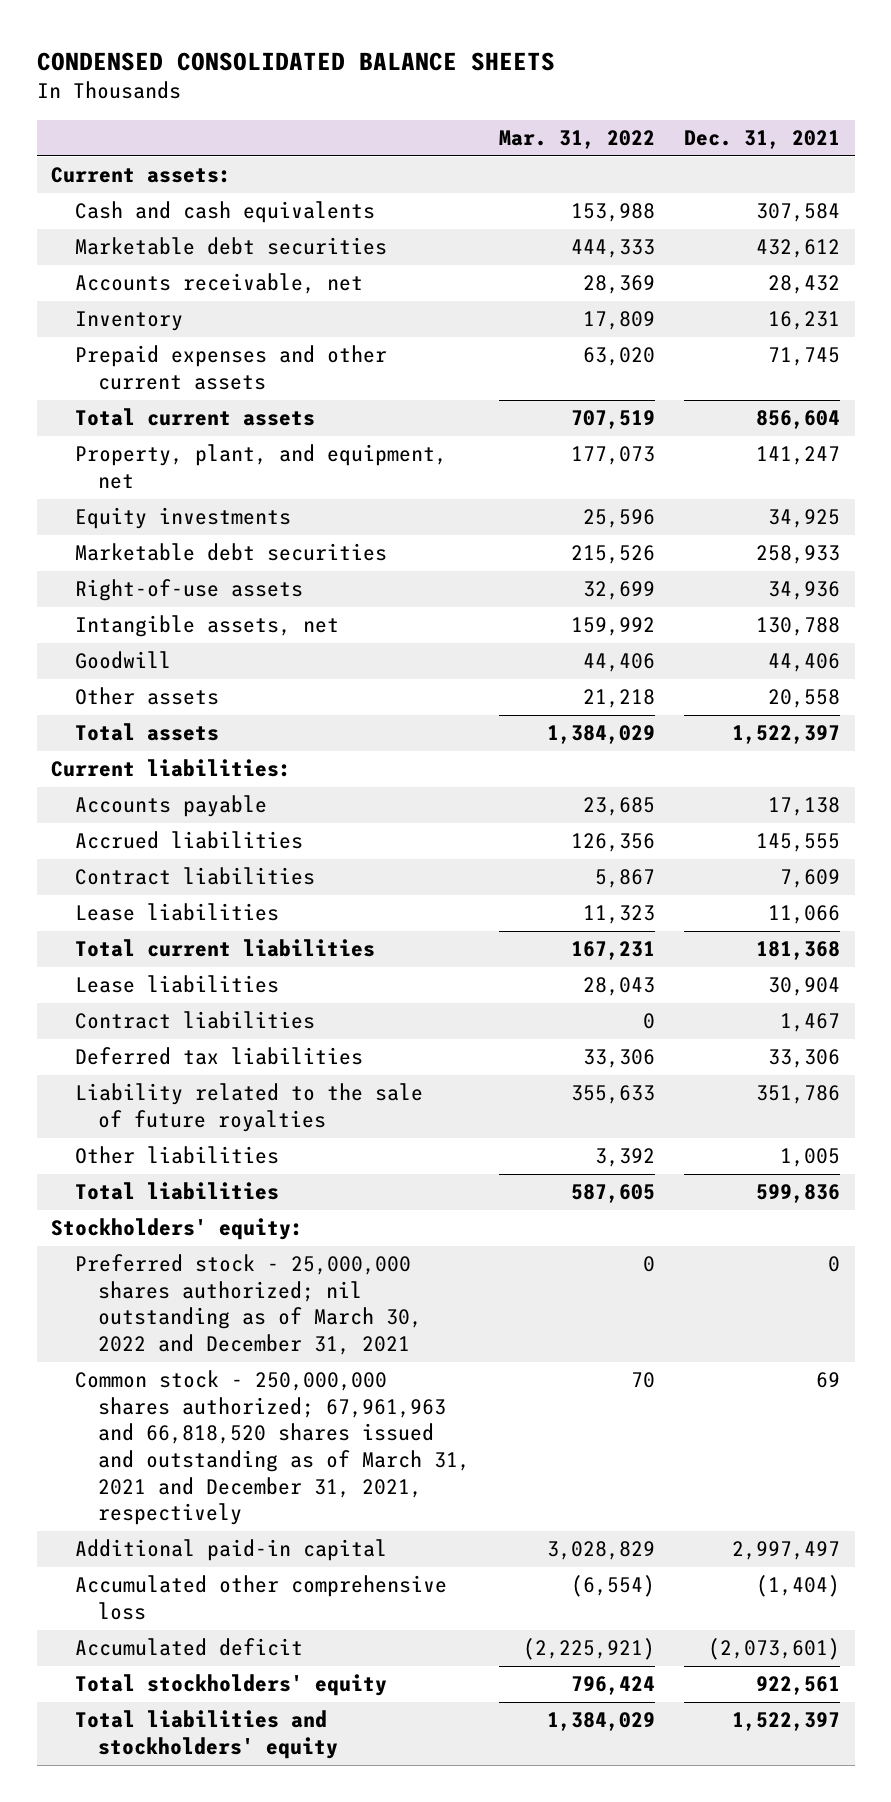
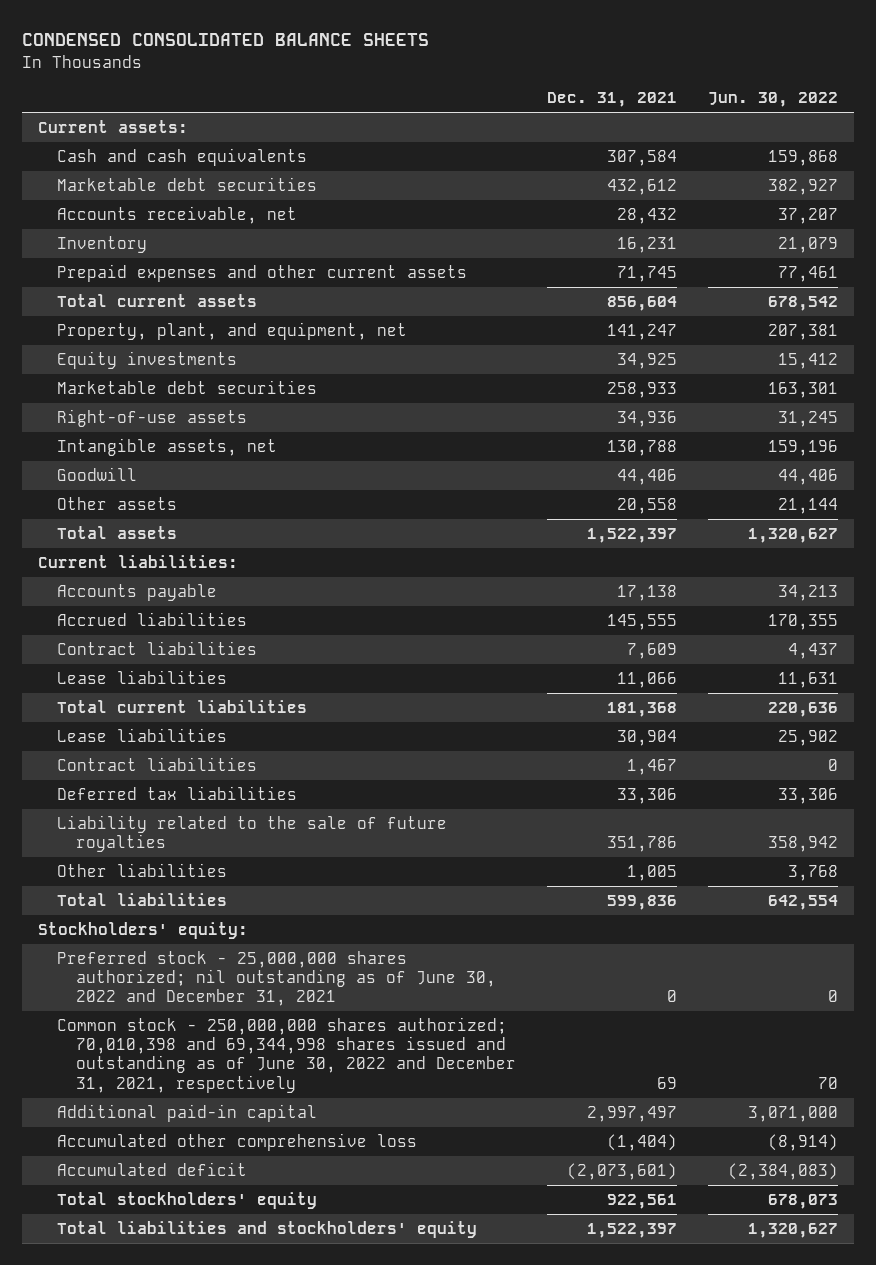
- | Mar. 31, 2022 | Dec. 31, 2021
+ | Dec. 31, 2021 | Jun. 30, 2022
- Preferred stock - 25,000,000 shares authorized; nil outstanding as of March 30, 2022 and December 31, 2021 | 0 | 0
- Common stock - 250,000,000 shares authorized; 67,961,963 and 66,818,520 shares issued and outstanding as of March 31, 2021 and December 31, 2021, respectively | 70 | 69
+ Preferred stock - 25,000,000 shares authorized; nil outstanding as of June 30, 2022 and December 31, 2021 | 0 | 0
+ Common stock - 250,000,000 shares authorized; 70,010,398 and 69,344,998 shares issued and outstanding as of June 30, 2022 and December 31, 2021, respectively | 69 | 70

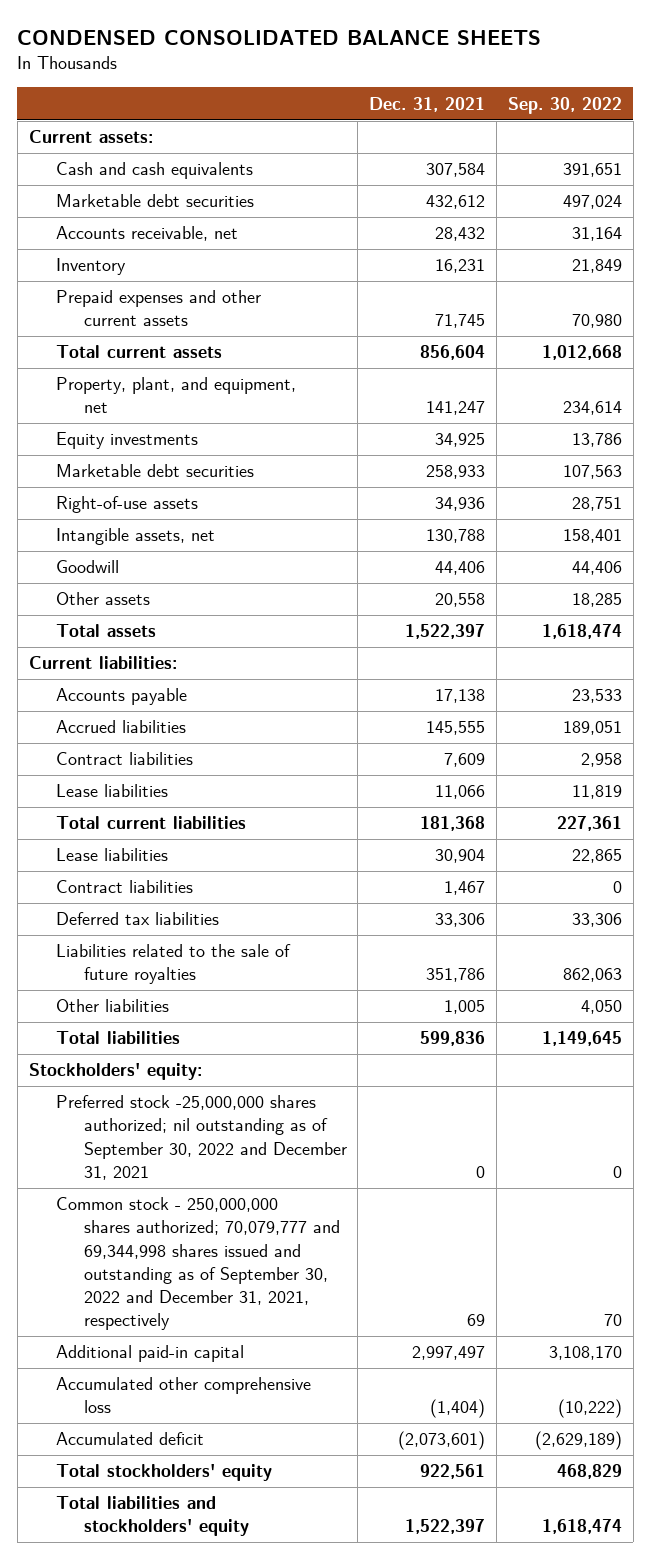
- | Dec. 31, 2021 | Jun. 30, 2022
+ | Dec. 31, 2021 | Sep. 30, 2022
- Liability related to the sale of future royalties | 351,786 | 358,942
+ Liabilities related to the sale of future royalties | 351,786 | 862,063
- Preferred stock - 25,000,000 shares authorized; nil outstanding as of June 30, 2022 and December 31, 2021 | 0 | 0
- Common stock - 250,000,000 shares authorized; 70,010,398 and 69,344,998 shares issued and outstanding as of June 30, 2022 and December 31, 2021, respectively | 69 | 70
+ Preferred stock -25,000,000 shares authorized; nil outstanding as of September 30, 2022 and December 31, 2021 | 0 | 0
+ Common stock - 250,000,000 shares authorized; 70,079,777 and 69,344,998 shares issued and outstanding as of September 30, 2022 and December 31, 2021, respectively | 69 | 70

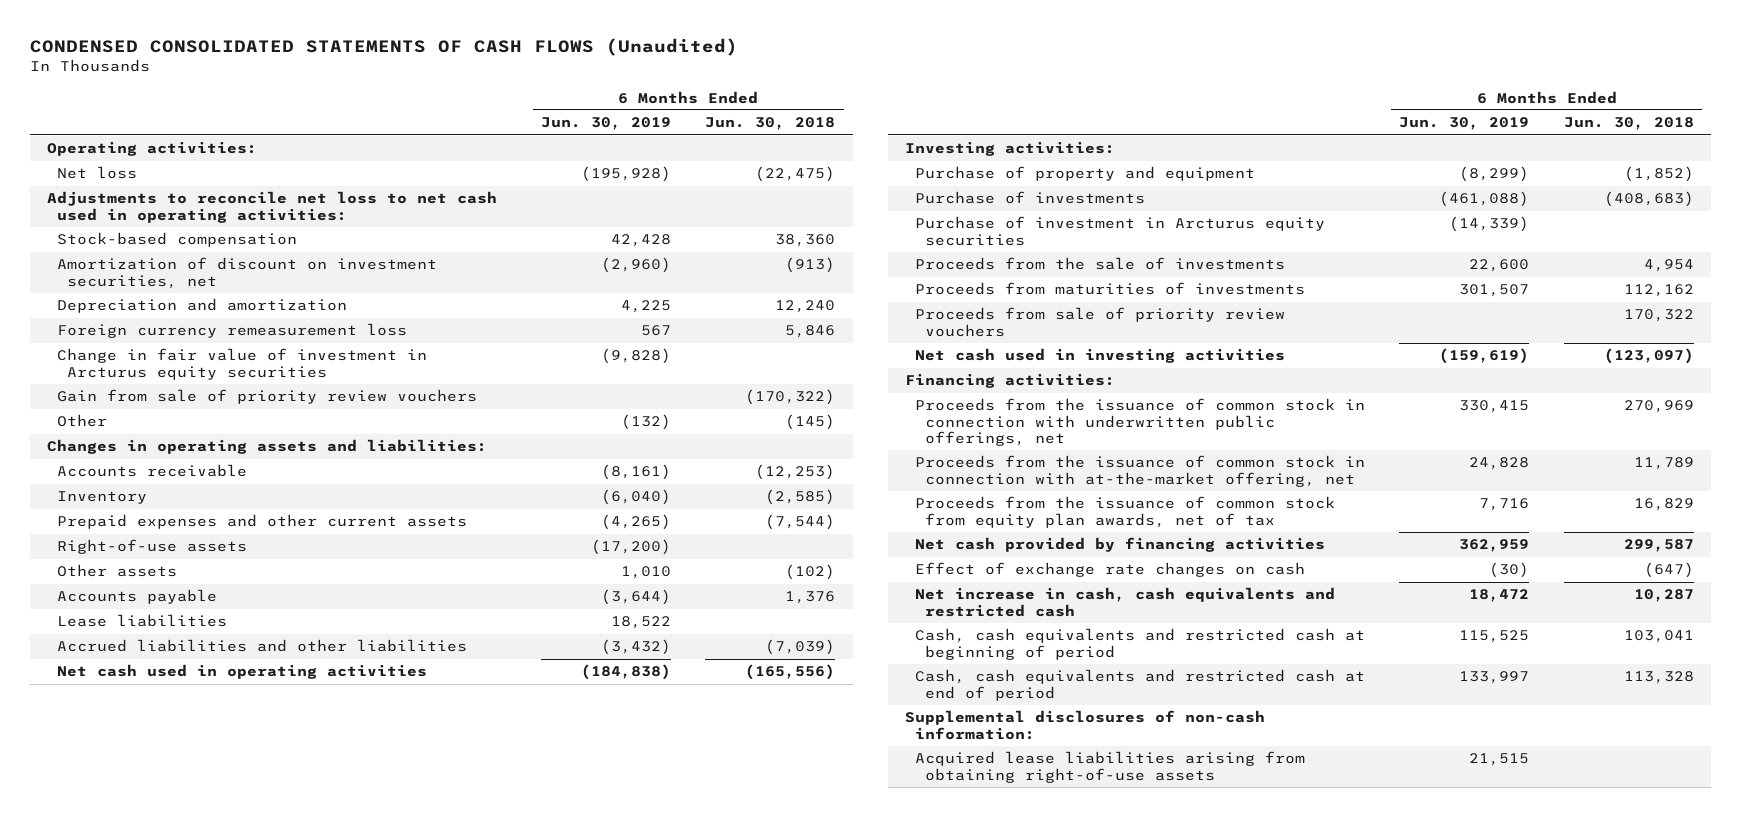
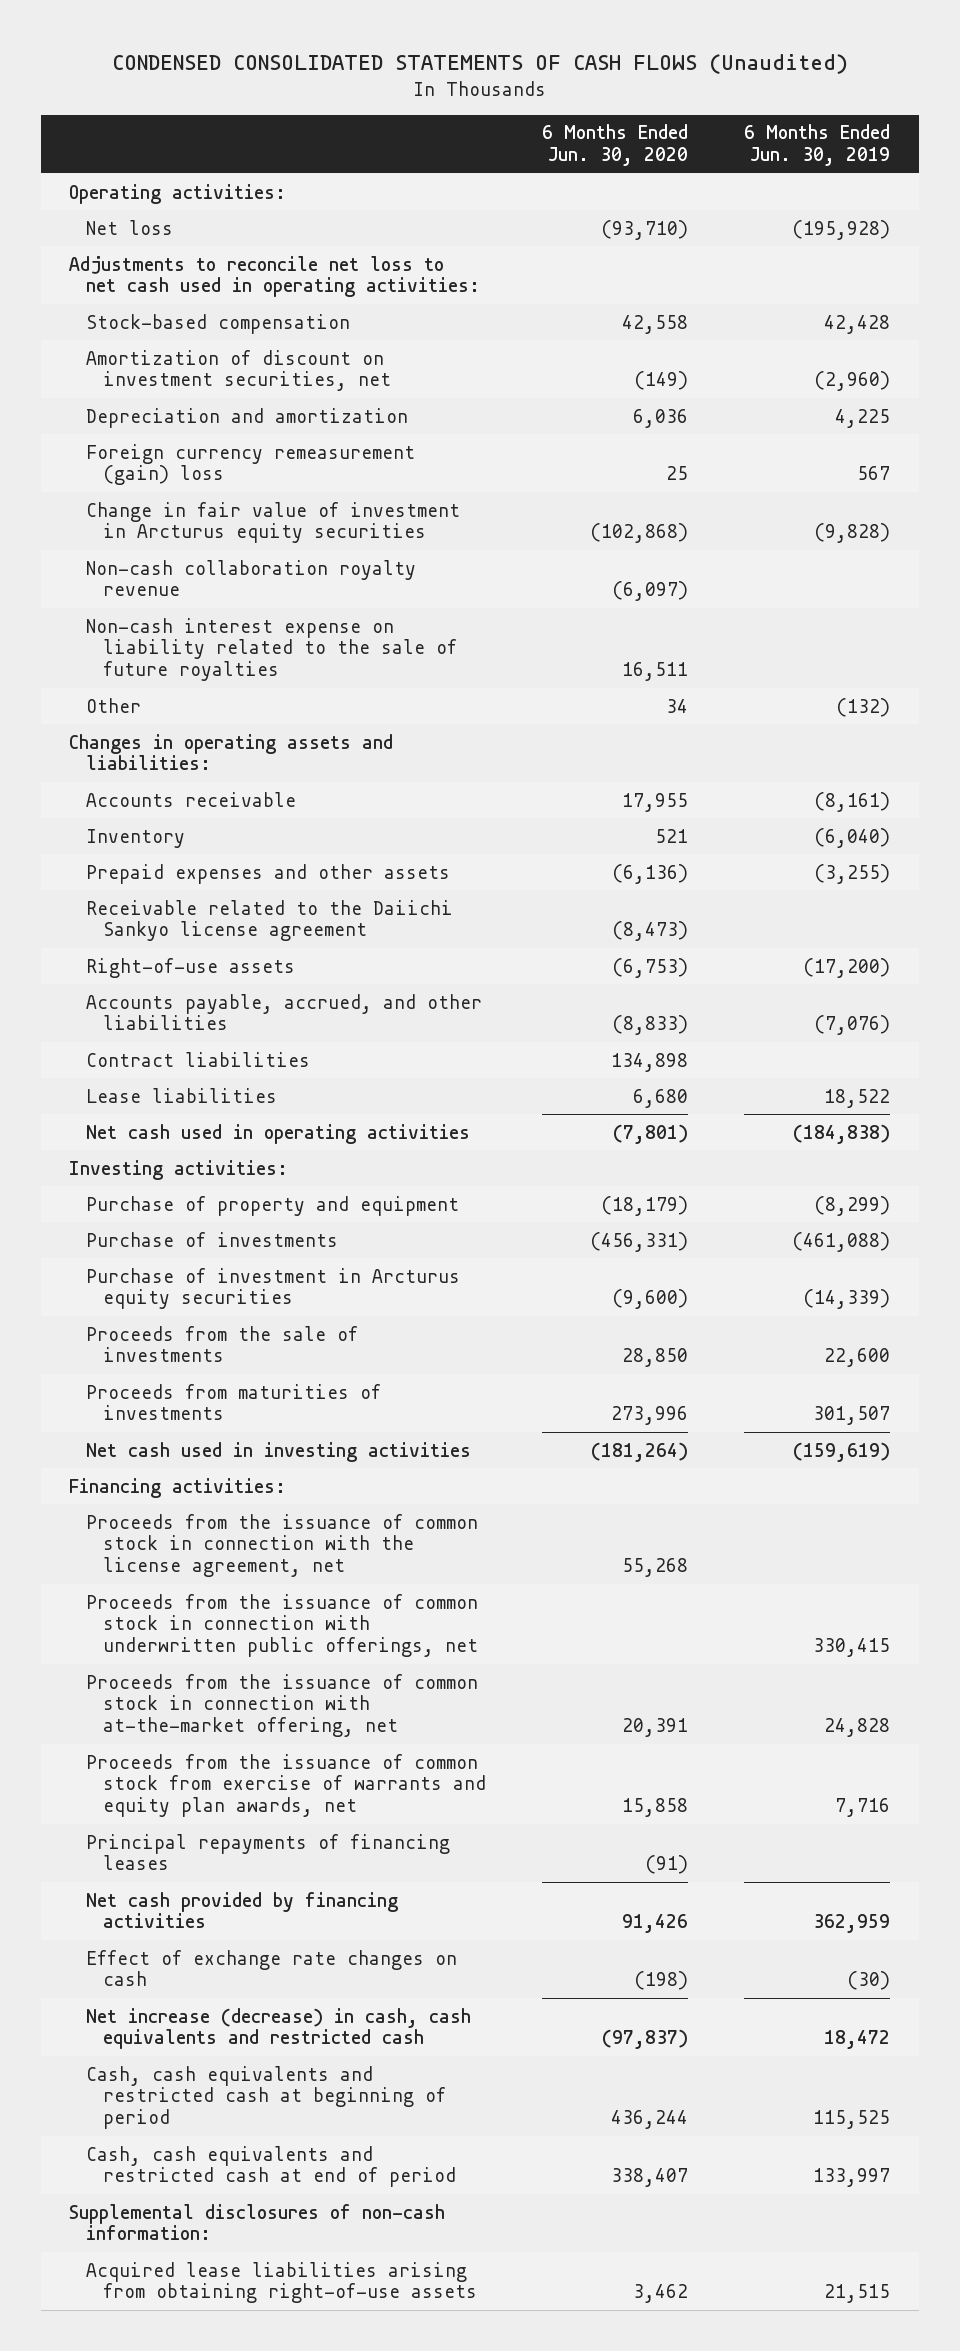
- | 6 Months Ended Jun. 30, 2019 | 6 Months Ended Jun. 30, 2018
+ | 6 Months Ended Jun. 30, 2020 | 6 Months Ended Jun. 30, 2019
- Foreign currency remeasurement loss | 567 | 5,846
+ Foreign currency remeasurement (gain) loss | 25 | 567
- Gain from sale of priority review vouchers | | (170,322)
+ Non-cash collaboration royalty revenue | (6,097) |
+ Non-cash interest expense on liability related to the sale of future royalties | 16,511 |
- Prepaid expenses and other current assets | (4,265) | (7,544)
+ Prepaid expenses and other assets | (6,136) | (3,255)
+ Receivable related to the Daiichi Sankyo license agreement | (8,473) |
- Other assets | 1,010 | (102)
- Accounts payable | (3,644) | 1,376
+ Accounts payable, accrued, and other liabilities | (8,833) | (7,076)
+ Contract liabilities | 134,898 |
- Accrued liabilities and other liabilities | (3,432) | (7,039)
- Proceeds from sale of priority review vouchers | | 170,322
+ Proceeds from the issuance of common stock in connection with the license agreement, net | 55,268 |
- Proceeds from the issuance of common stock from equity plan awards, net of tax | 7,716 | 16,829
+ Proceeds from the issuance of common stock from exercise of warrants and equity plan awards, net | 15,858 | 7,716
+ Principal repayments of financing leases | (91) |
- Net increase in cash, cash equivalents and restricted cash | 18,472 | 10,287
+ Net increase (decrease) in cash, cash equivalents and restricted cash | (97,837) | 18,472

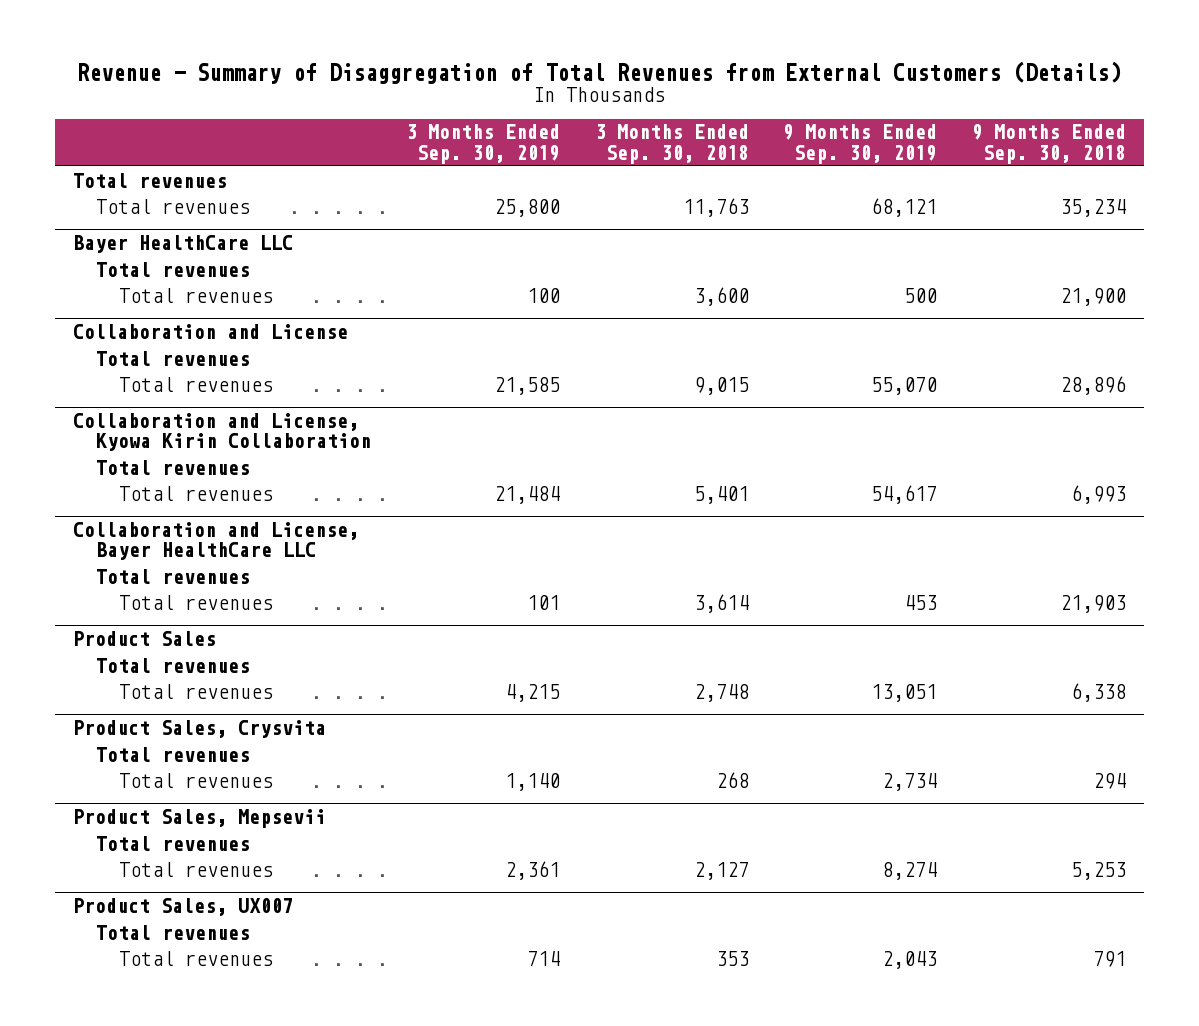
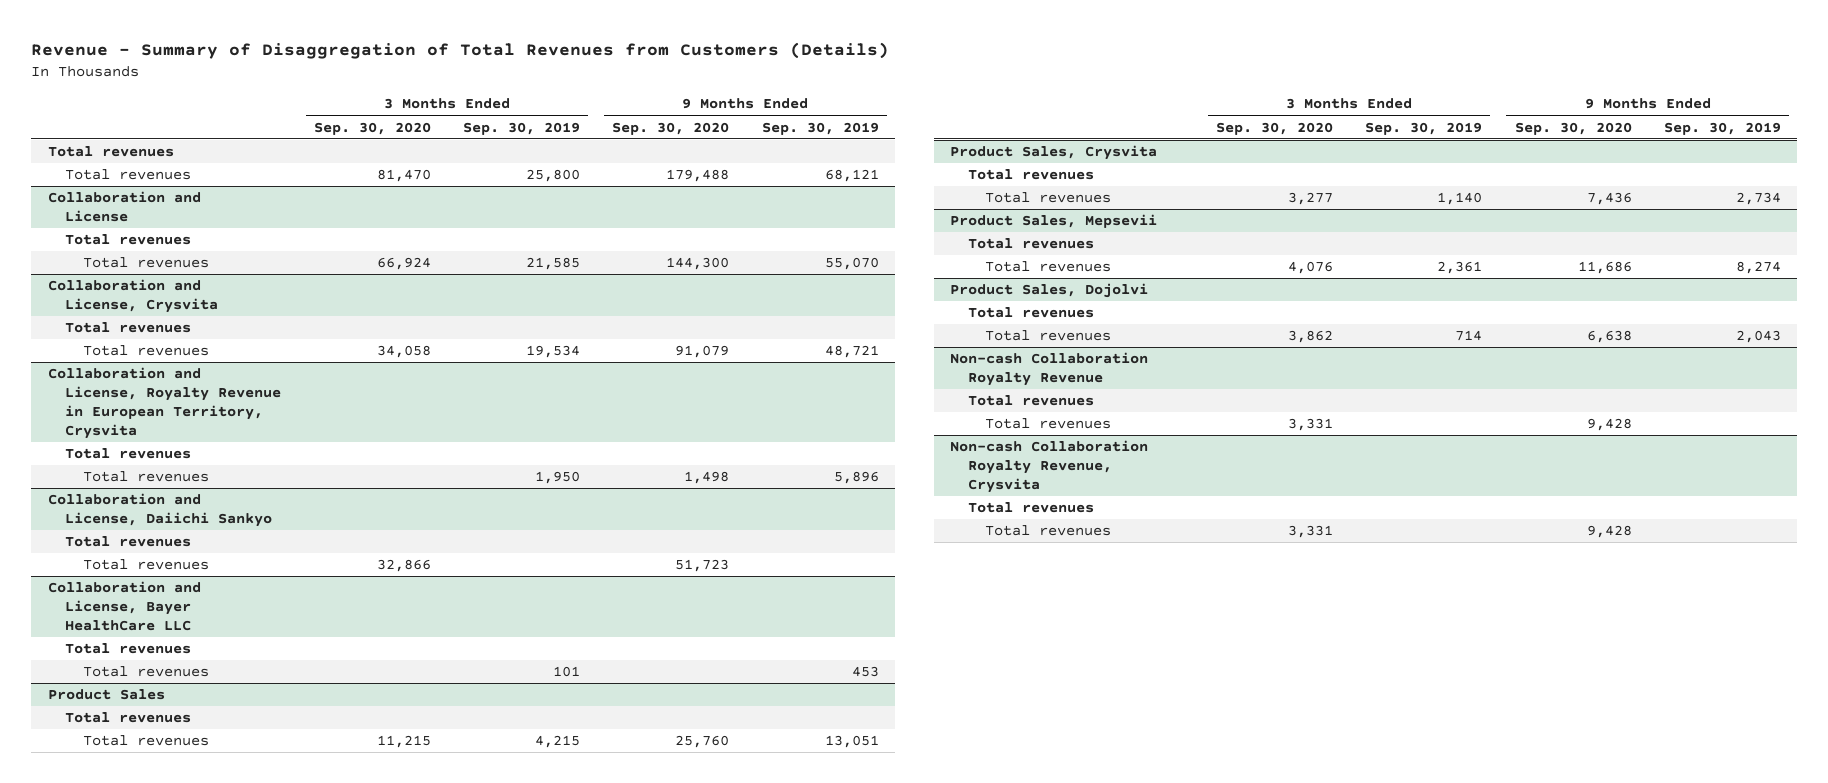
- Revenue - Summary of Disaggregation of Total Revenues from External Customers (Details)
+ Revenue - Summary of Disaggregation of Total Revenues from Customers (Details)
- | 3 Months Ended Sep. 30, 2019 | 3 Months Ended Sep. 30, 2018 | 9 Months Ended Sep. 30, 2019 | 9 Months Ended Sep. 30, 2018
+ | 3 Months Ended Sep. 30, 2020 | 3 Months Ended Sep. 30, 2019 | 9 Months Ended Sep. 30, 2020 | 9 Months Ended Sep. 30, 2019
- Bayer HealthCare LLC
- Total revenues
- Total revenues | 100 | 3,600 | 500 | 21,900
- Collaboration and License, Kyowa Kirin Collaboration
+ Collaboration and License, Crysvita
- Total revenues | 21,484 | 5,401 | 54,617 | 6,993
+ Total revenues | 34,058 | 19,534 | 91,079 | 48,721
+ Collaboration and License, Royalty Revenue in European Territory, Crysvita
+ Total revenues
+ Total revenues | | 1,950 | 1,498 | 5,896
+ Collaboration and License, Daiichi Sankyo
+ Total revenues
+ Total revenues | 32,866 | | 51,723 |
- Product Sales, UX007
+ Product Sales, Dojolvi
+ Non-cash Collaboration Royalty Revenue
+ Total revenues
+ Total revenues | 3,331 | | 9,428 |
+ Non-cash Collaboration Royalty Revenue, Crysvita
+ Total revenues
+ Total revenues | 3,331 | | 9,428 |

